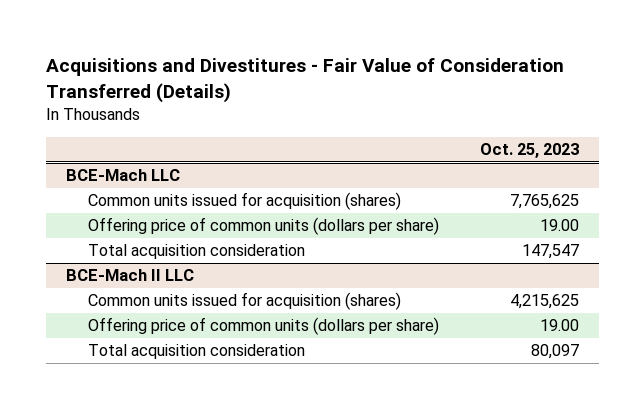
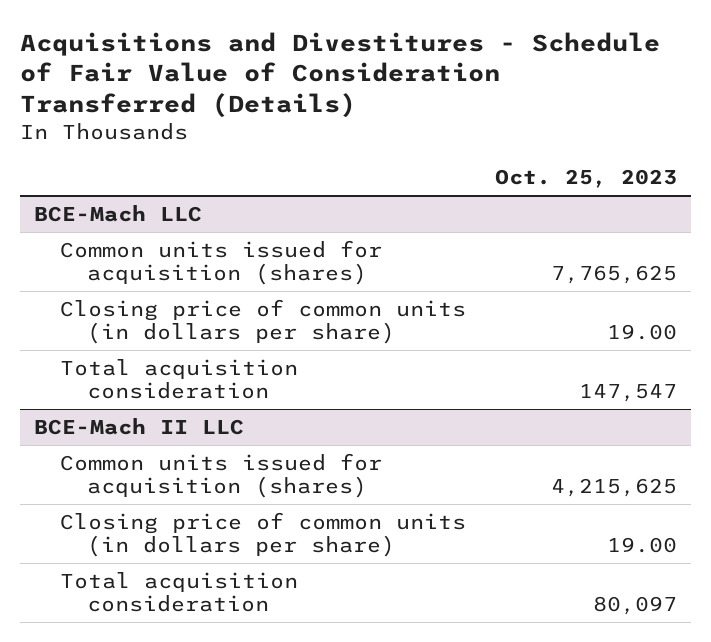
- Acquisitions and Divestitures - Fair Value of Consideration Transferred (Details)
+ Acquisitions and Divestitures - Schedule of Fair Value of Consideration Transferred (Details)
@ BCE-Mach LLC
- Offering price of common units (dollars per share) | 19.00
+ Closing price of common units (in dollars per share) | 19.00
@ BCE-Mach II LLC
- Offering price of common units (dollars per share) | 19.00
+ Closing price of common units (in dollars per share) | 19.00

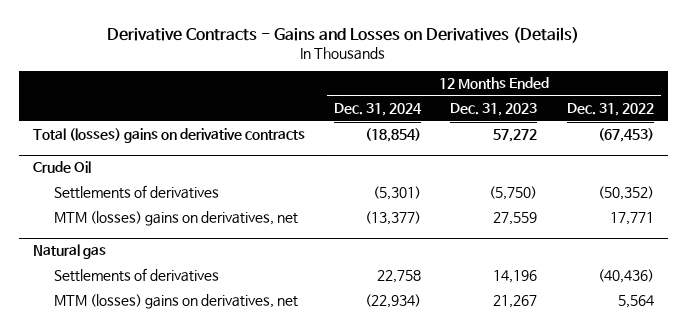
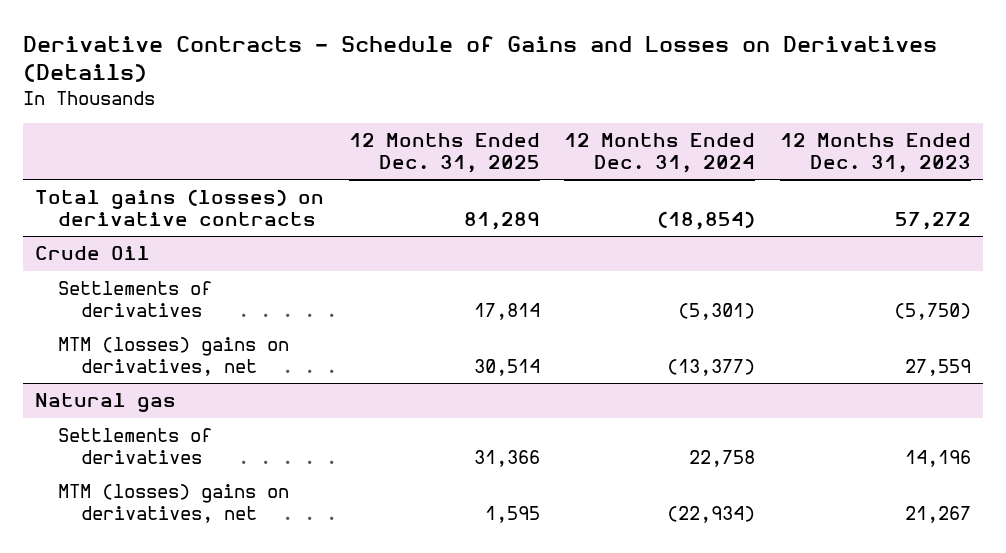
- Derivative Contracts - Gains and Losses on Derivatives (Details)
+ Derivative Contracts - Schedule of Gains and Losses on Derivatives (Details)
- | 12 Months Ended Dec. 31, 2024 | 12 Months Ended Dec. 31, 2023 | 12 Months Ended Dec. 31, 2022
+ | 12 Months Ended Dec. 31, 2025 | 12 Months Ended Dec. 31, 2024 | 12 Months Ended Dec. 31, 2023
- Total (losses) gains on derivative contracts | (18,854) | 57,272 | (67,453)
+ Total gains (losses) on derivative contracts | 81,289 | (18,854) | 57,272

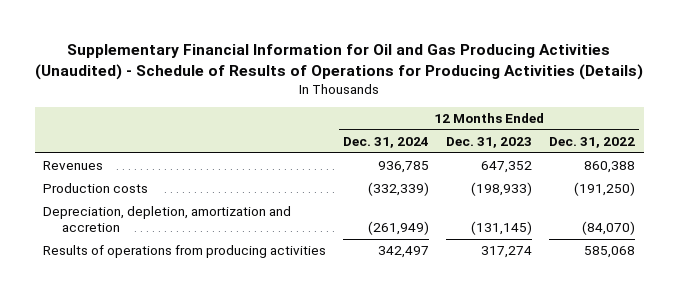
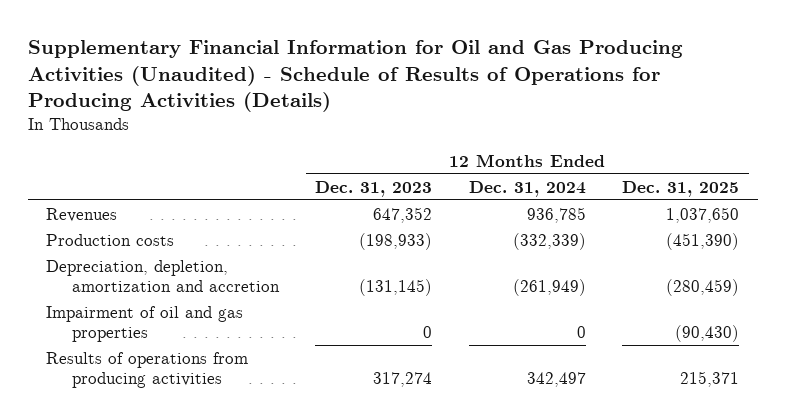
- | 12 Months Ended Dec. 31, 2024 | 12 Months Ended Dec. 31, 2023 | 12 Months Ended Dec. 31, 2022
+ | 12 Months Ended Dec. 31, 2023 | 12 Months Ended Dec. 31, 2024 | 12 Months Ended Dec. 31, 2025
+ Impairment of oil and gas properties | 0 | 0 | (90,430)

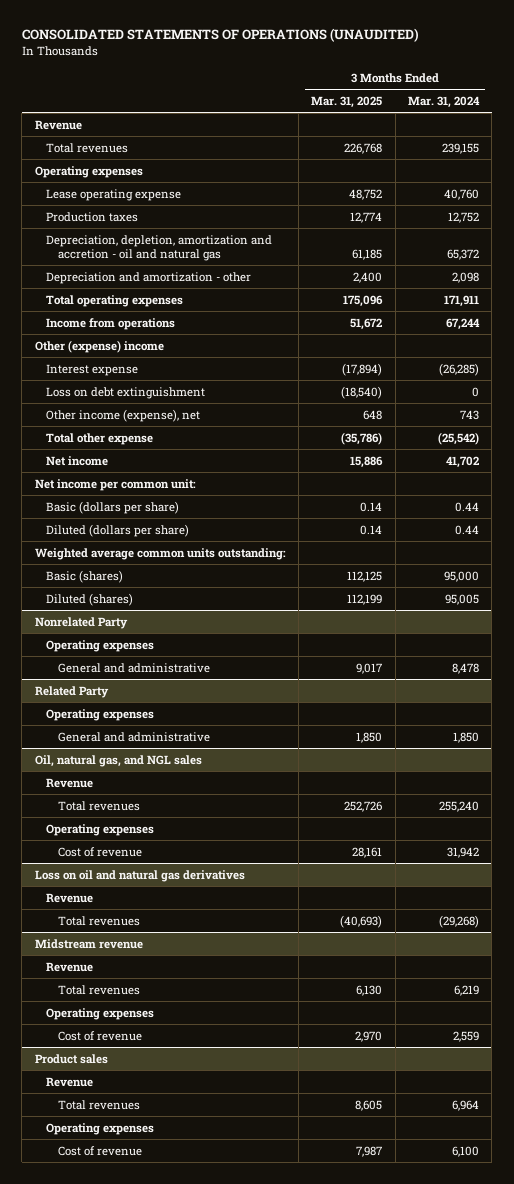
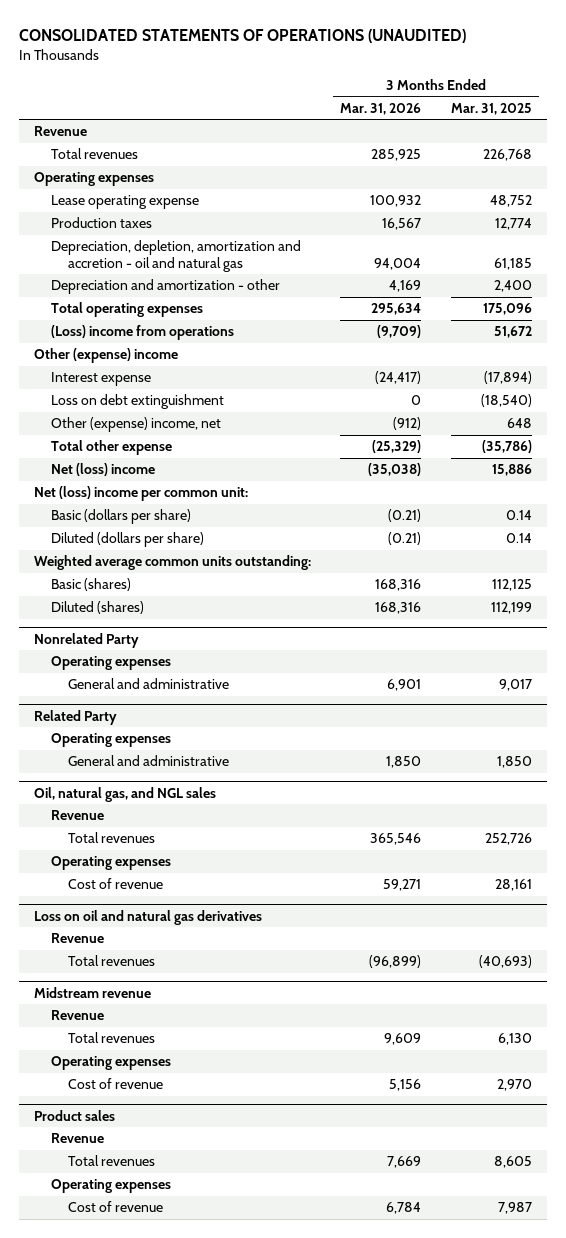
- | 3 Months Ended Mar. 31, 2025 | 3 Months Ended Mar. 31, 2024
+ | 3 Months Ended Mar. 31, 2026 | 3 Months Ended Mar. 31, 2025
- Income from operations | 51,672 | 67,244
+ (Loss) income from operations | (9,709) | 51,672
- Other income (expense), net | 648 | 743
+ Other (expense) income, net | (912) | 648
- Net income | 15,886 | 41,702
- Net income per common unit:
+ Net (loss) income | (35,038) | 15,886
+ Net (loss) income per common unit:

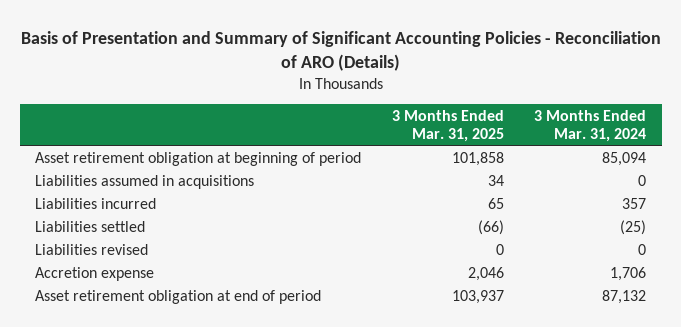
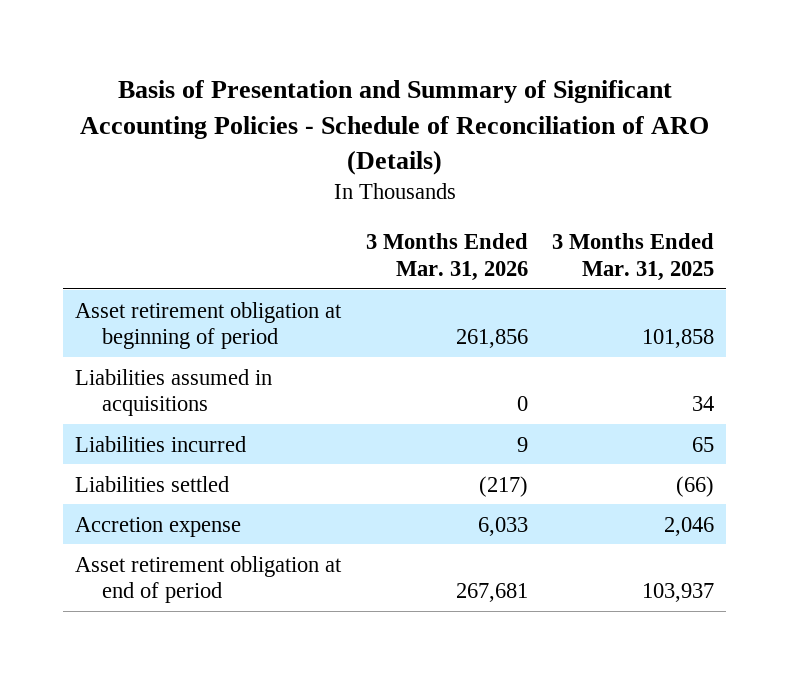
- Basis of Presentation and Summary of Significant Accounting Policies - Reconciliation of ARO (Details)
+ Basis of Presentation and Summary of Significant Accounting Policies - Schedule of Reconciliation of ARO (Details)
- | 3 Months Ended Mar. 31, 2025 | 3 Months Ended Mar. 31, 2024
+ | 3 Months Ended Mar. 31, 2026 | 3 Months Ended Mar. 31, 2025
- Liabilities revised | 0 | 0

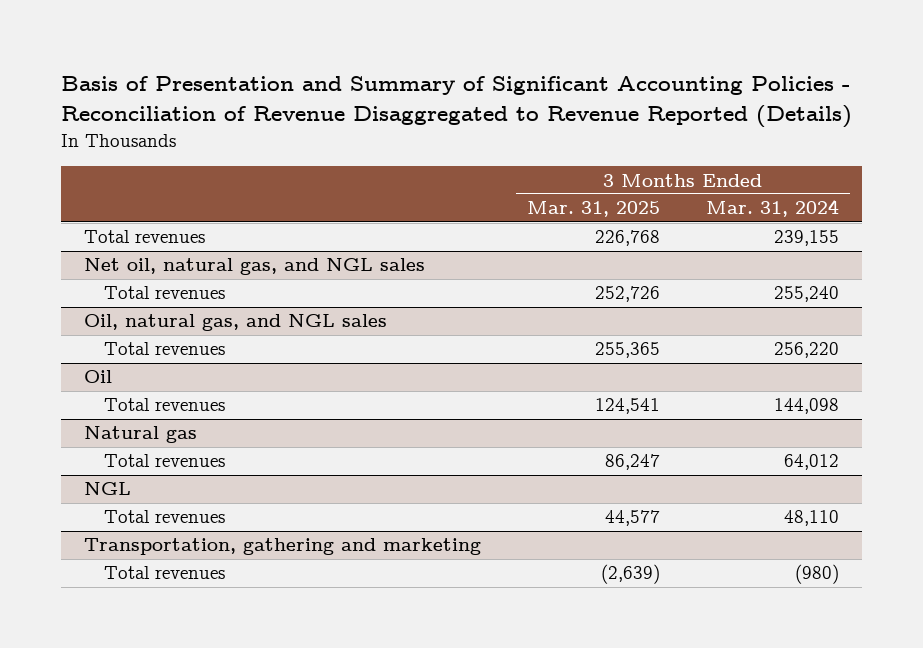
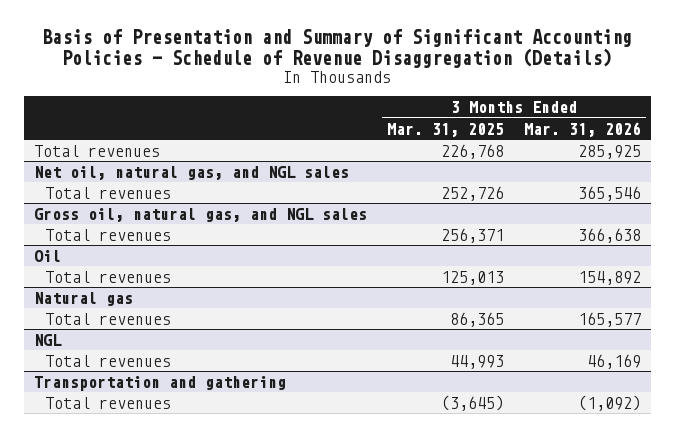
- Basis of Presentation and Summary of Significant Accounting Policies - Reconciliation of Revenue Disaggregated to Revenue Reported (Details)
+ Basis of Presentation and Summary of Significant Accounting Policies - Schedule of Revenue Disaggregation (Details)
- | 3 Months Ended Mar. 31, 2025 | 3 Months Ended Mar. 31, 2024
+ | 3 Months Ended Mar. 31, 2025 | 3 Months Ended Mar. 31, 2026
- Oil, natural gas, and NGL sales
- Total revenues | 255,365 | 256,220
+ Gross oil, natural gas, and NGL sales
+ Total revenues | 256,371 | 366,638
@ Oil
- Total revenues | 124,541 | 144,098
+ Total revenues | 125,013 | 154,892
@ Natural gas
- Total revenues | 86,247 | 64,012
+ Total revenues | 86,365 | 165,577
@ NGL
- Total revenues | 44,577 | 48,110
- Transportation, gathering and marketing
- Total revenues | (2,639) | (980)
@ NGL
+ Total revenues | 44,993 | 46,169
+ Transportation and gathering
+ Total revenues | (3,645) | (1,092)

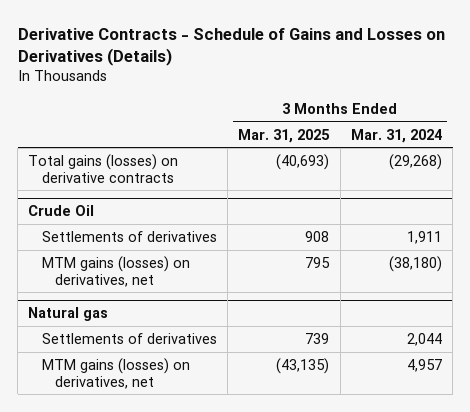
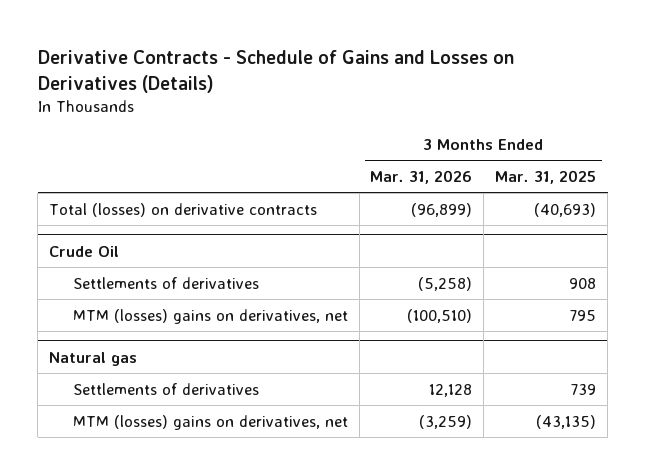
- | 3 Months Ended Mar. 31, 2025 | 3 Months Ended Mar. 31, 2024
+ | 3 Months Ended Mar. 31, 2026 | 3 Months Ended Mar. 31, 2025
- Total gains (losses) on derivative contracts | (40,693) | (29,268)
+ Total (losses) on derivative contracts | (96,899) | (40,693)
@ Crude Oil
- MTM gains (losses) on derivatives, net | 795 | (38,180)
+ MTM (losses) gains on derivatives, net | (100,510) | 795
@ Natural gas
- MTM gains (losses) on derivatives, net | (43,135) | 4,957
+ MTM (losses) gains on derivatives, net | (3,259) | (43,135)

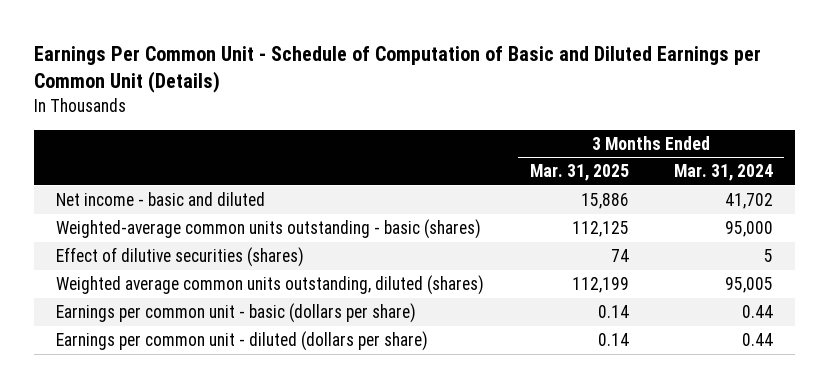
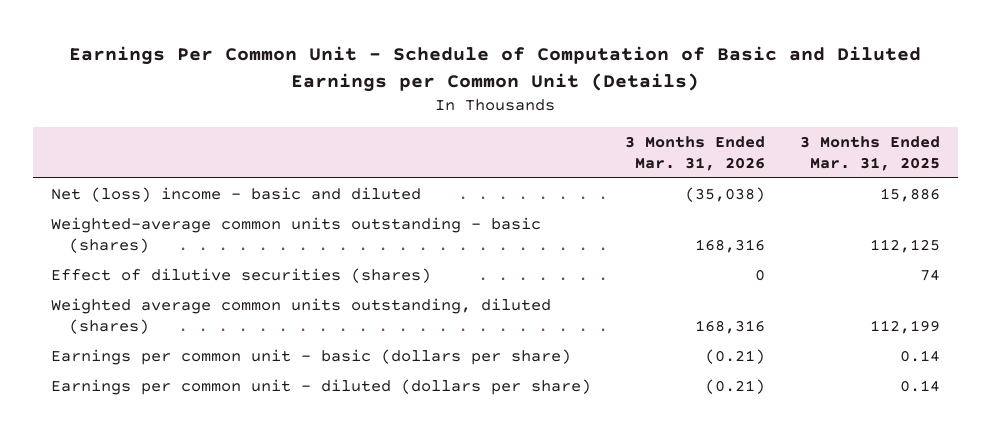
- | 3 Months Ended Mar. 31, 2025 | 3 Months Ended Mar. 31, 2024
+ | 3 Months Ended Mar. 31, 2026 | 3 Months Ended Mar. 31, 2025
- Net income - basic and diluted | 15,886 | 41,702
+ Net (loss) income - basic and diluted | (35,038) | 15,886

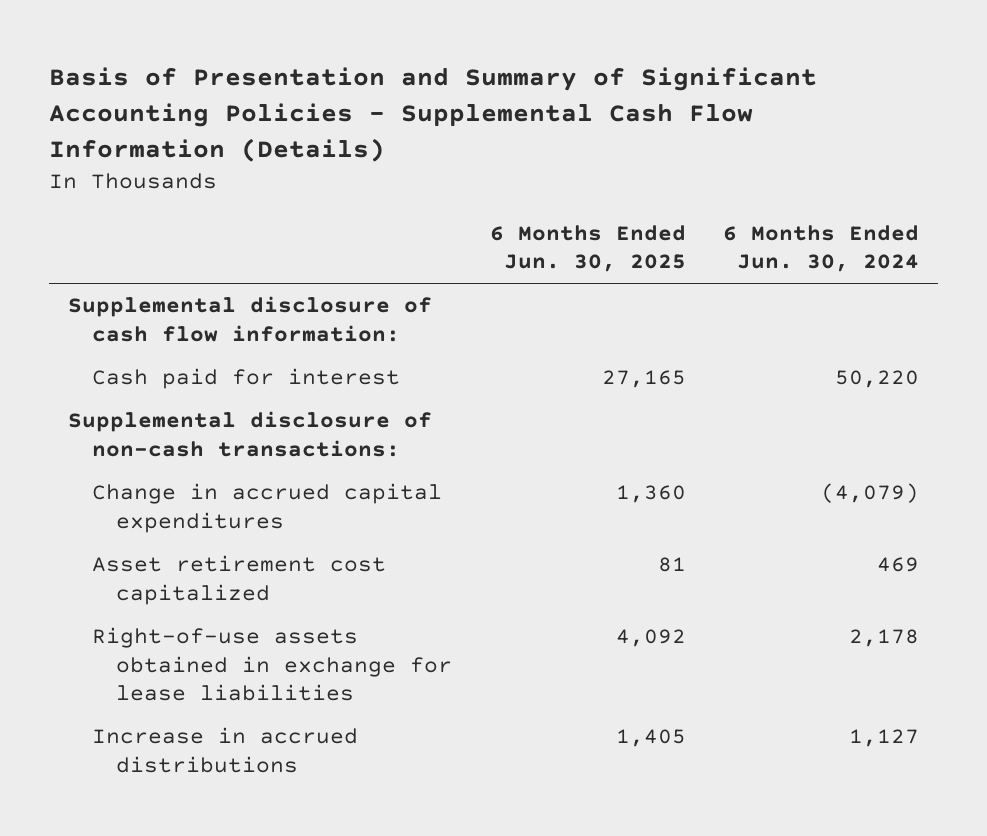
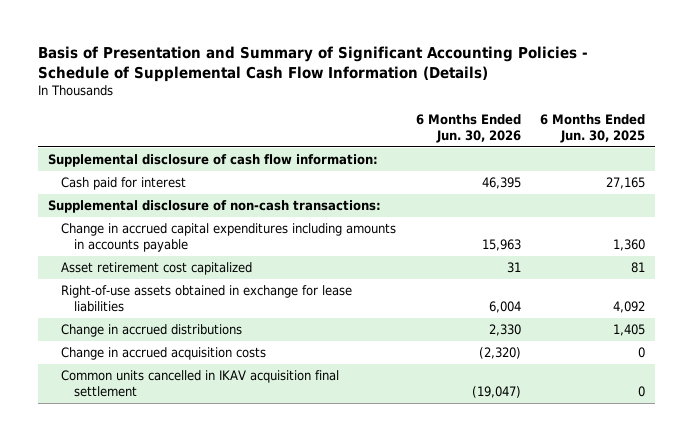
- Basis of Presentation and Summary of Significant Accounting Policies - Supplemental Cash Flow Information (Details)
+ Basis of Presentation and Summary of Significant Accounting Policies - Schedule of Supplemental Cash Flow Information (Details)
- | 6 Months Ended Jun. 30, 2025 | 6 Months Ended Jun. 30, 2024
+ | 6 Months Ended Jun. 30, 2026 | 6 Months Ended Jun. 30, 2025
- Change in accrued capital expenditures | 1,360 | (4,079)
+ Change in accrued capital expenditures including amounts in accounts payable | 15,963 | 1,360
- Increase in accrued distributions | 1,405 | 1,127
+ Change in accrued distributions | 2,330 | 1,405
+ Change in accrued acquisition costs | (2,320) | 0
+ Common units cancelled in IKAV acquisition final settlement | (19,047) | 0

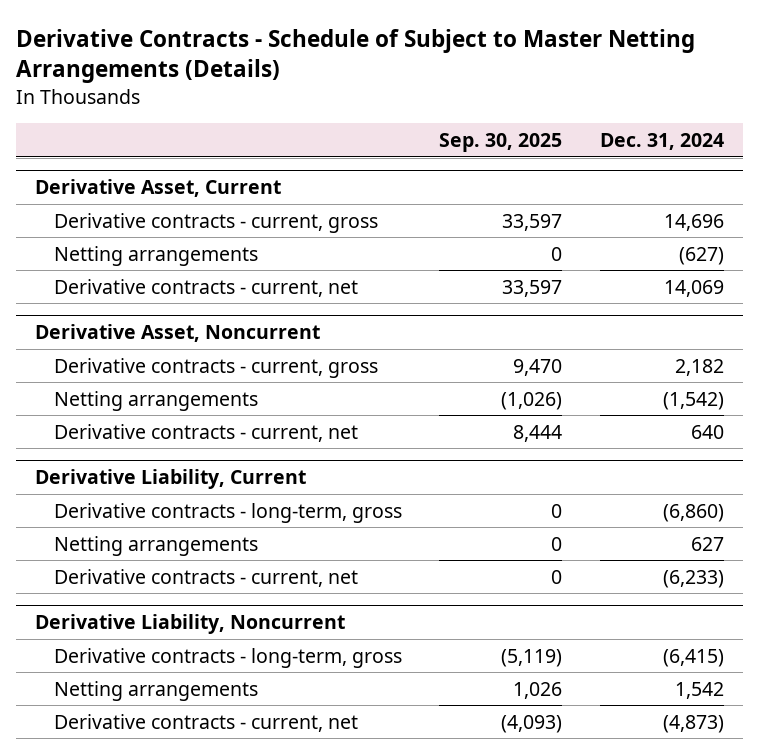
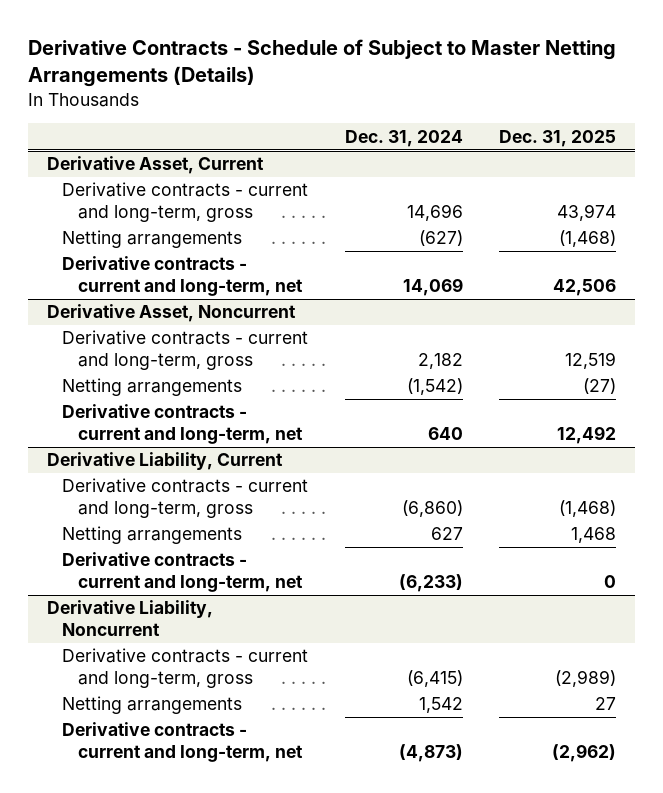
- | Sep. 30, 2025 | Dec. 31, 2024
+ | Dec. 31, 2024 | Dec. 31, 2025
@ Derivative Asset, Current
- Derivative contracts - current, gross | 33,597 | 14,696
+ Derivative contracts - current and long-term, gross | 14,696 | 43,974
- Derivative contracts - current, net | 33,597 | 14,069
+ Derivative contracts - current and long-term, net | 14,069 | 42,506
@ Derivative Asset, Noncurrent
- Derivative contracts - current, gross | 9,470 | 2,182
+ Derivative contracts - current and long-term, gross | 2,182 | 12,519
- Derivative contracts - current, net | 8,444 | 640
+ Derivative contracts - current and long-term, net | 640 | 12,492
@ Derivative Liability, Current
- Derivative contracts - long-term, gross | 0 | (6,860)
+ Derivative contracts - current and long-term, gross | (6,860) | (1,468)
- Derivative contracts - current, net | 0 | (6,233)
+ Derivative contracts - current and long-term, net | (6,233) | 0
@ Derivative Liability, Noncurrent
- Derivative contracts - long-term, gross | (5,119) | (6,415)
+ Derivative contracts - current and long-term, gross | (6,415) | (2,989)
- Derivative contracts - current, net | (4,093) | (4,873)
+ Derivative contracts - current and long-term, net | (4,873) | (2,962)

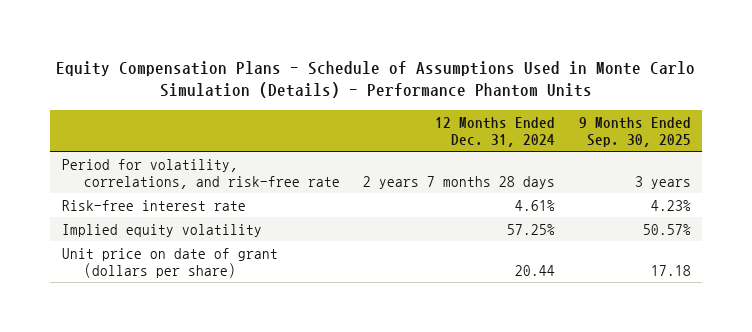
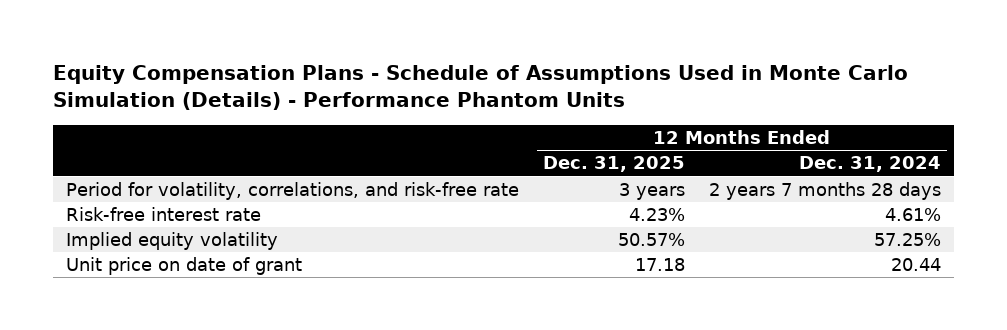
- | 12 Months Ended Dec. 31, 2024 | 9 Months Ended Sep. 30, 2025
+ | 12 Months Ended Dec. 31, 2025 | 12 Months Ended Dec. 31, 2024
- Unit price on date of grant (dollars per share) | 20.44 | 17.18
+ Unit price on date of grant | 17.18 | 20.44

